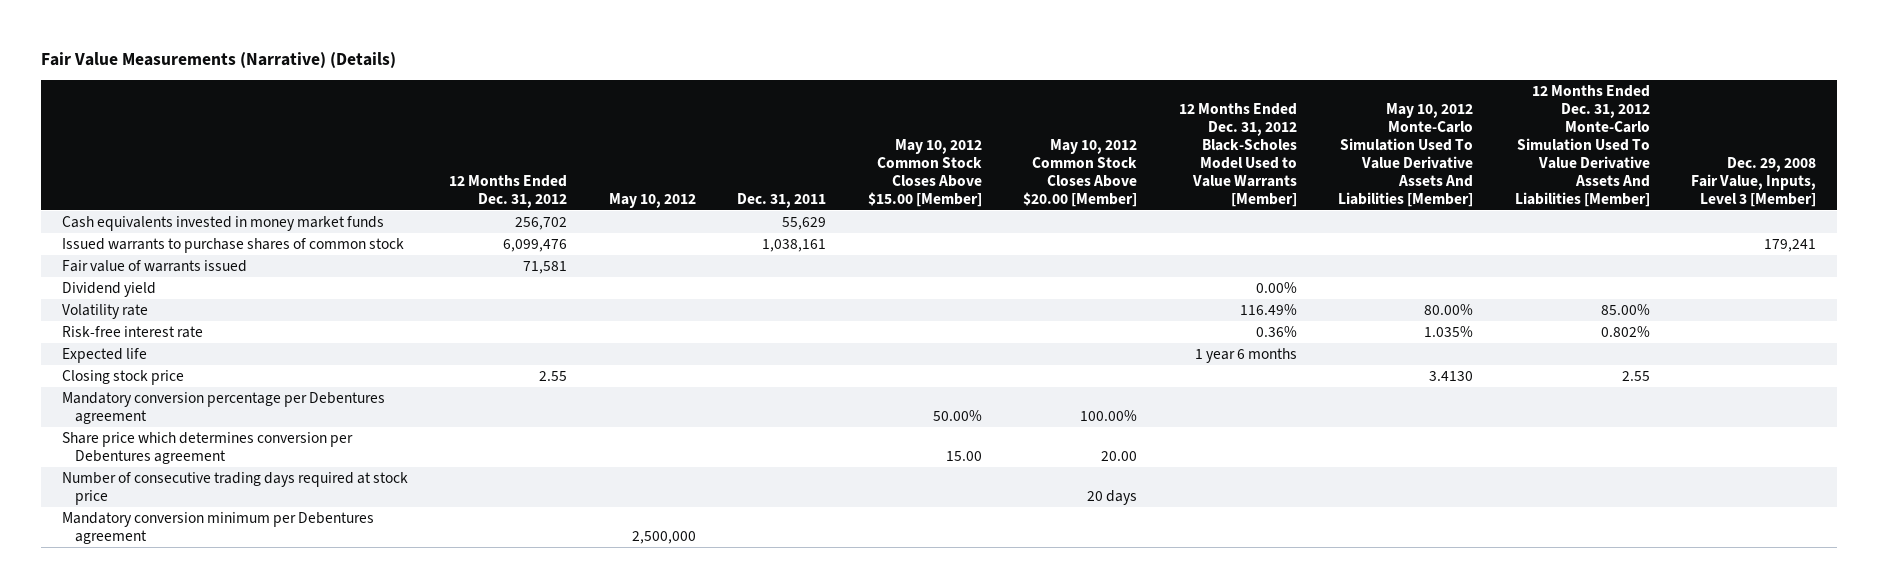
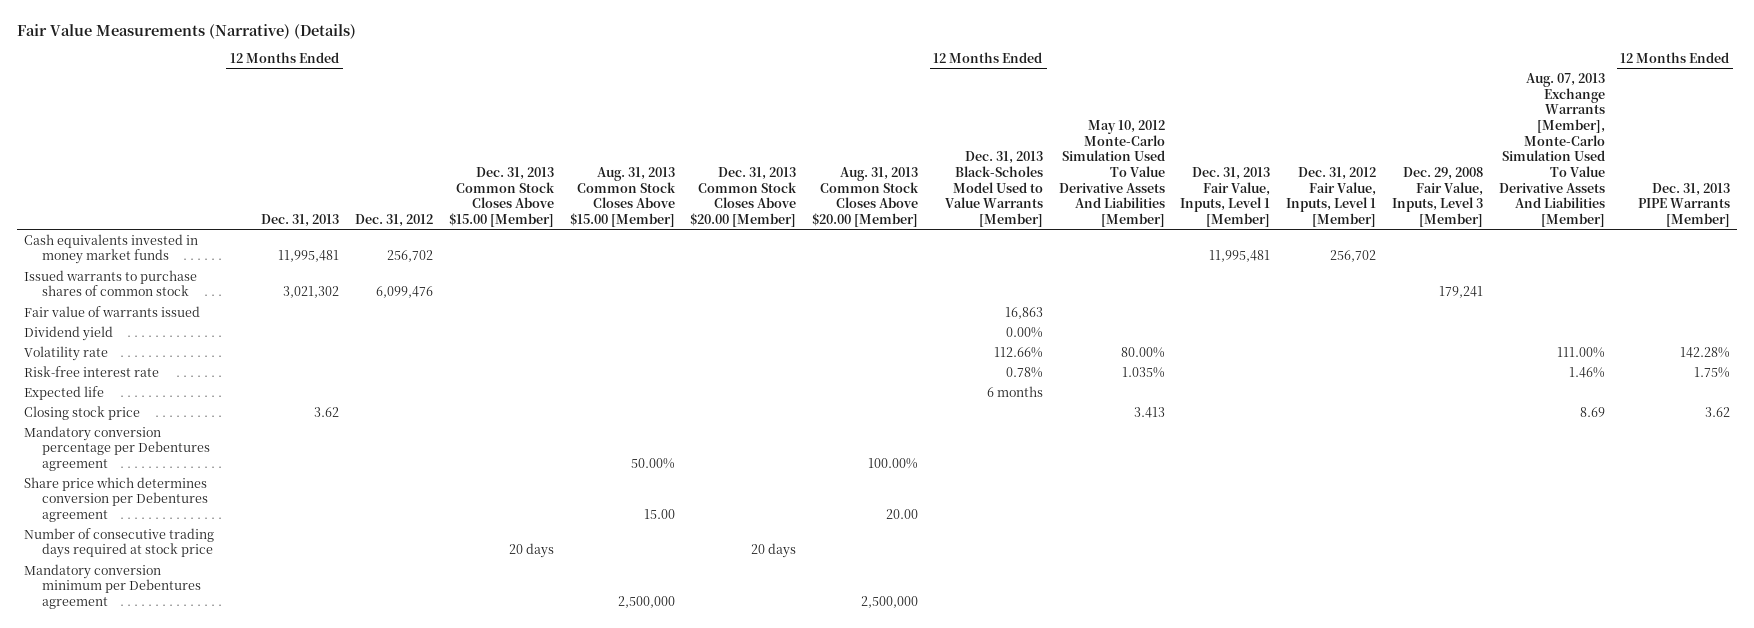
- | 12 Months Ended Dec. 31, 2012 | May 10, 2012 | Dec. 31, 2011 | May 10, 2012 Common Stock Closes Above $15.00 [Member] | May 10, 2012 Common Stock Closes Above $20.00 [Member] | 12 Months Ended Dec. 31, 2012 Black-Scholes Model Used to Value Warrants [Member] | May 10, 2012 Monte-Carlo Simulation Used To Value Derivative Assets And Liabilities [Member] | 12 Months Ended Dec. 31, 2012 Monte-Carlo Simulation Used To Value Derivative Assets And Liabilities [Member] | Dec. 29, 2008 Fair Value, Inputs, Level 3 [Member]
+ | 12 Months Ended Dec. 31, 2013 | Dec. 31, 2012 | Dec. 31, 2013 Common Stock Closes Above $15.00 [Member] | Aug. 31, 2013 Common Stock Closes Above $15.00 [Member] | Dec. 31, 2013 Common Stock Closes Above $20.00 [Member] | Aug. 31, 2013 Common Stock Closes Above $20.00 [Member] | 12 Months Ended Dec. 31, 2013 Black-Scholes Model Used to Value Warrants [Member] | May 10, 2012 Monte-Carlo Simulation Used To Value Derivative Assets And Liabilities [Member] | Dec. 31, 2013 Fair Value, Inputs, Level 1 [Member] | Dec. 31, 2012 Fair Value, Inputs, Level 1 [Member] | Dec. 29, 2008 Fair Value, Inputs, Level 3 [Member] | Aug. 07, 2013 Exchange Warrants [Member], Monte-Carlo Simulation Used To Value Derivative Assets And Liabilities [Member] | 12 Months Ended Dec. 31, 2013 PIPE Warrants [Member]
- Closing stock price | 2.55 | | | | | | 3.4130 | 2.55 |
+ Closing stock price | 3.62 | | | | | | | 3.413 | | | | 8.69 | 3.62

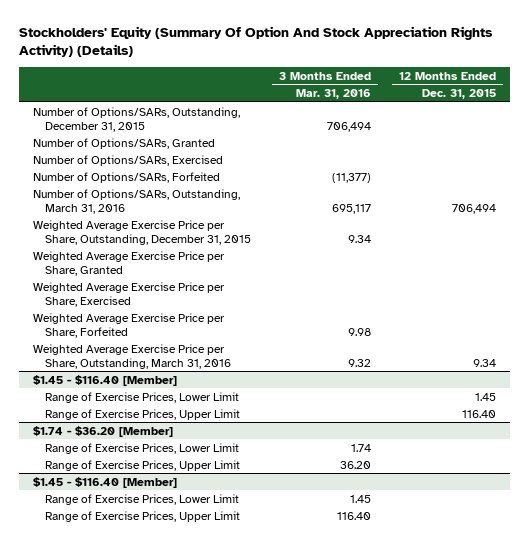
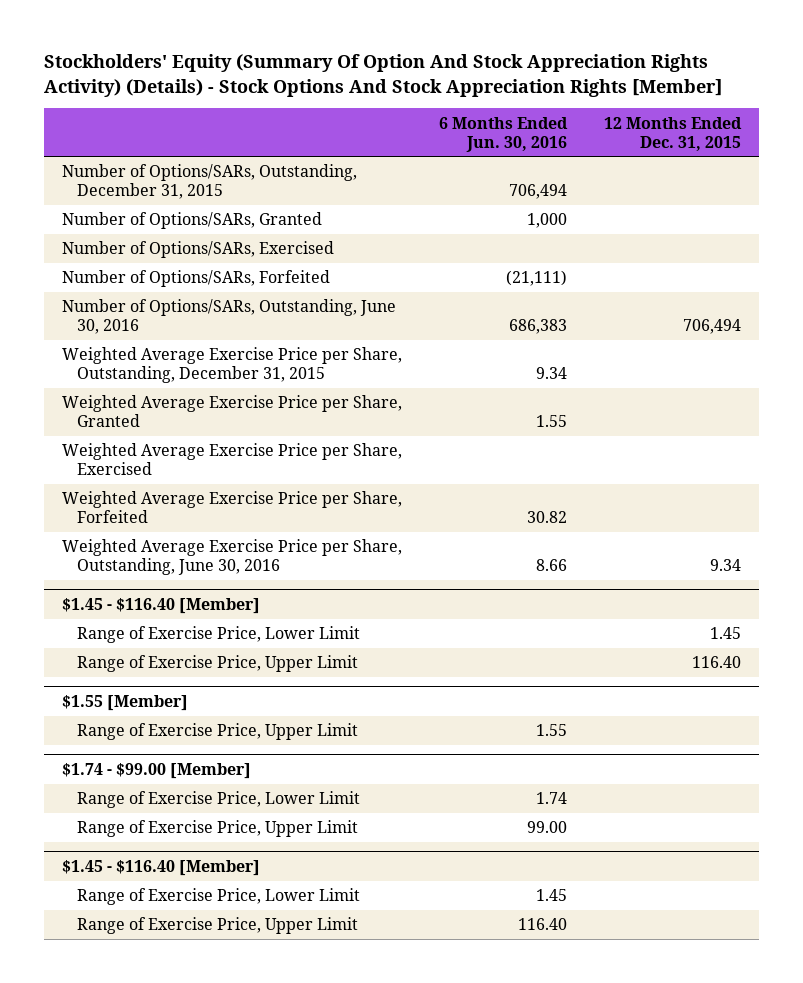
- Stockholders' Equity (Summary Of Option And Stock Appreciation Rights Activity) (Details)
+ Stockholders' Equity (Summary Of Option And Stock Appreciation Rights Activity) (Details) - Stock Options And Stock Appreciation Rights [Member]
- | 3 Months Ended Mar. 31, 2016 | 12 Months Ended Dec. 31, 2015
+ | 6 Months Ended Jun. 30, 2016 | 12 Months Ended Dec. 31, 2015
- Number of Options/SARs, Outstanding, March 31, 2016 | 695,117 | 706,494
+ Number of Options/SARs, Outstanding, June 30, 2016 | 686,383 | 706,494
- Weighted Average Exercise Price per Share, Outstanding, March 31, 2016 | 9.32 | 9.34
+ Weighted Average Exercise Price per Share, Outstanding, June 30, 2016 | 8.66 | 9.34
@ $1.45 - $116.40 [Member]
- Range of Exercise Prices, Lower Limit | | 1.45
- Range of Exercise Prices, Upper Limit | | 116.40
- $1.74 - $36.20 [Member]
- Range of Exercise Prices, Lower Limit | 1.74 |
- Range of Exercise Prices, Upper Limit | 36.20 |
@ $1.45 - $116.40 [Member]
+ Range of Exercise Price, Lower Limit | | 1.45
+ Range of Exercise Price, Upper Limit | | 116.40
+ $1.55 [Member]
+ Range of Exercise Price, Upper Limit | 1.55 |
+ $1.74 - $99.00 [Member]
+ Range of Exercise Price, Lower Limit | 1.74 |
+ Range of Exercise Price, Upper Limit | 99.00 |
@ $1.45 - $116.40 [Member]
- Range of Exercise Prices, Lower Limit | 1.45 |
- Range of Exercise Prices, Upper Limit | 116.40 |
+ Range of Exercise Price, Lower Limit | 1.45 |
+ Range of Exercise Price, Upper Limit | 116.40 |

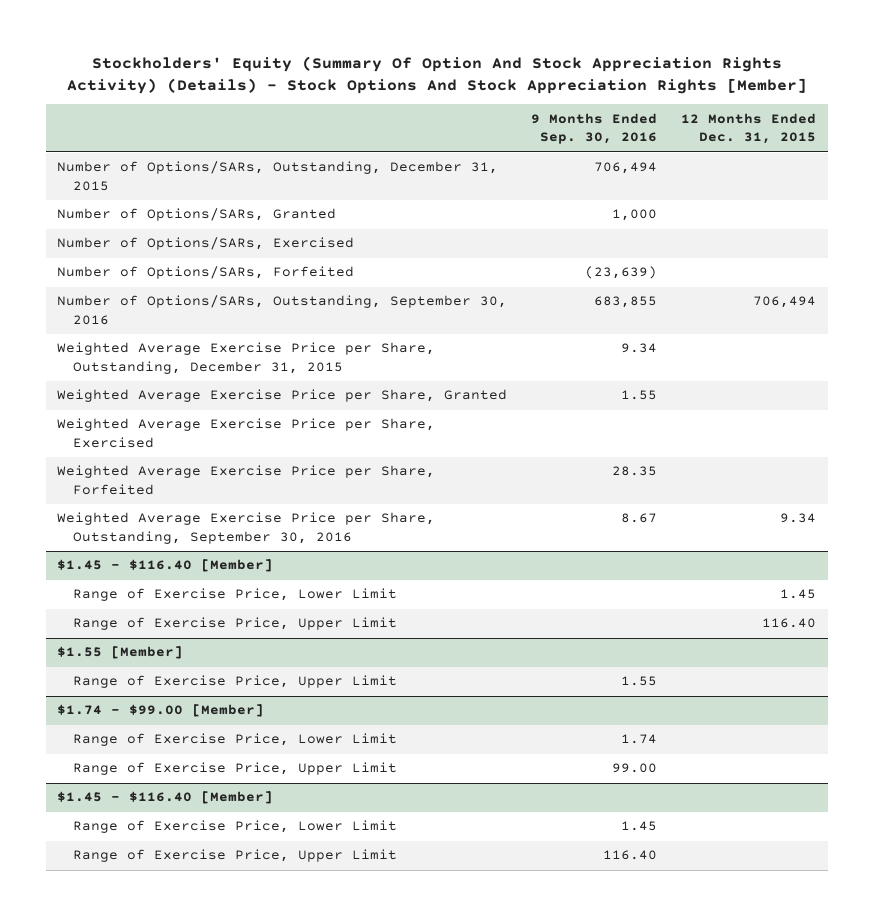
- | 6 Months Ended Jun. 30, 2016 | 12 Months Ended Dec. 31, 2015
+ | 9 Months Ended Sep. 30, 2016 | 12 Months Ended Dec. 31, 2015
- Number of Options/SARs, Outstanding, June 30, 2016 | 686,383 | 706,494
+ Number of Options/SARs, Outstanding, September 30, 2016 | 683,855 | 706,494
- Weighted Average Exercise Price per Share, Outstanding, June 30, 2016 | 8.66 | 9.34
+ Weighted Average Exercise Price per Share, Outstanding, September 30, 2016 | 8.67 | 9.34

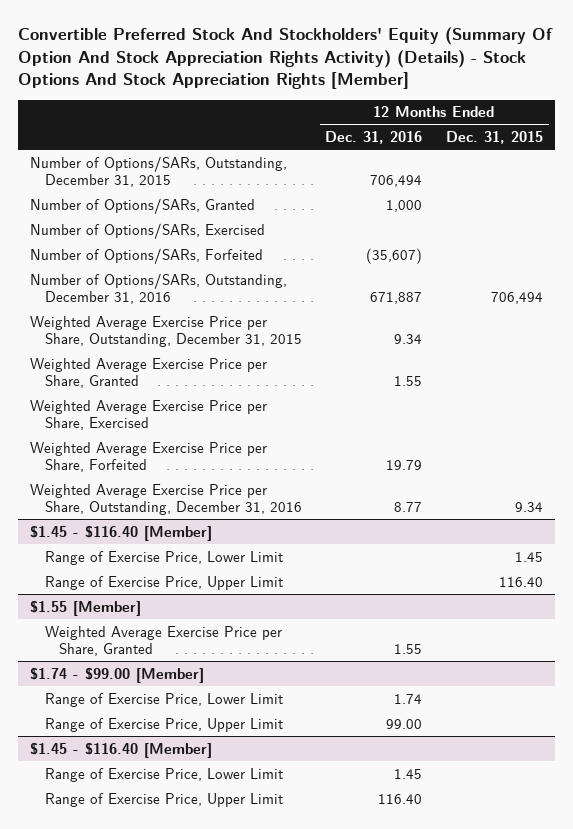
- Stockholders' Equity (Summary Of Option And Stock Appreciation Rights Activity) (Details) - Stock Options And Stock Appreciation Rights [Member]
+ Convertible Preferred Stock And Stockholders' Equity (Summary Of Option And Stock Appreciation Rights Activity) (Details) - Stock Options And Stock Appreciation Rights [Member]
- | 9 Months Ended Sep. 30, 2016 | 12 Months Ended Dec. 31, 2015
+ | 12 Months Ended Dec. 31, 2016 | 12 Months Ended Dec. 31, 2015
- Number of Options/SARs, Outstanding, September 30, 2016 | 683,855 | 706,494
+ Number of Options/SARs, Outstanding, December 31, 2016 | 671,887 | 706,494
- Weighted Average Exercise Price per Share, Outstanding, September 30, 2016 | 8.67 | 9.34
+ Weighted Average Exercise Price per Share, Outstanding, December 31, 2016 | 8.77 | 9.34
@ $1.55 [Member]
- Range of Exercise Price, Upper Limit | 1.55 |
+ Weighted Average Exercise Price per Share, Granted | 1.55 |

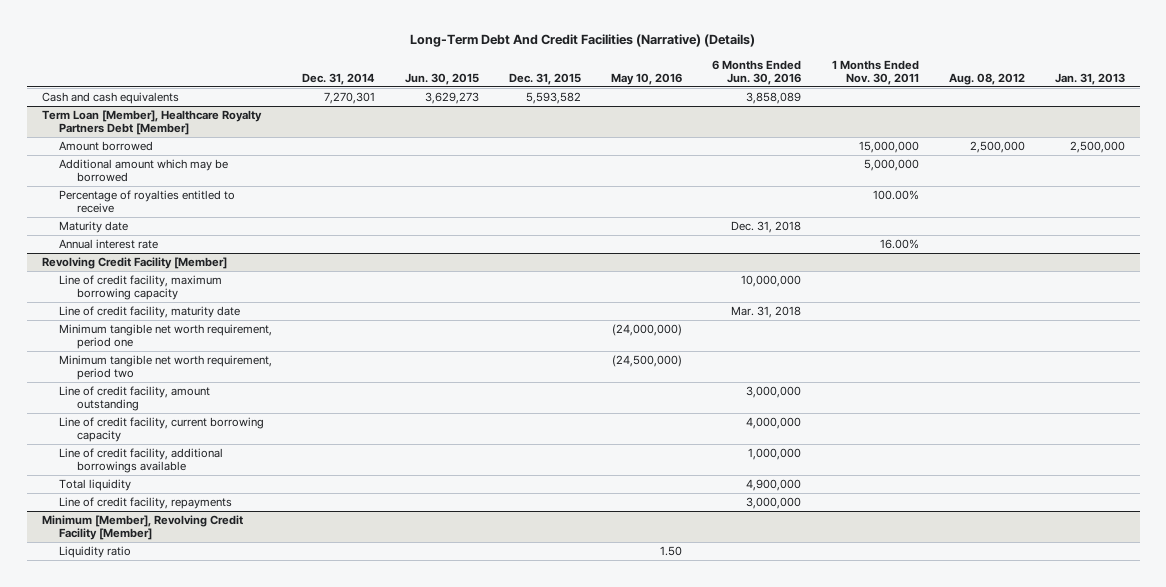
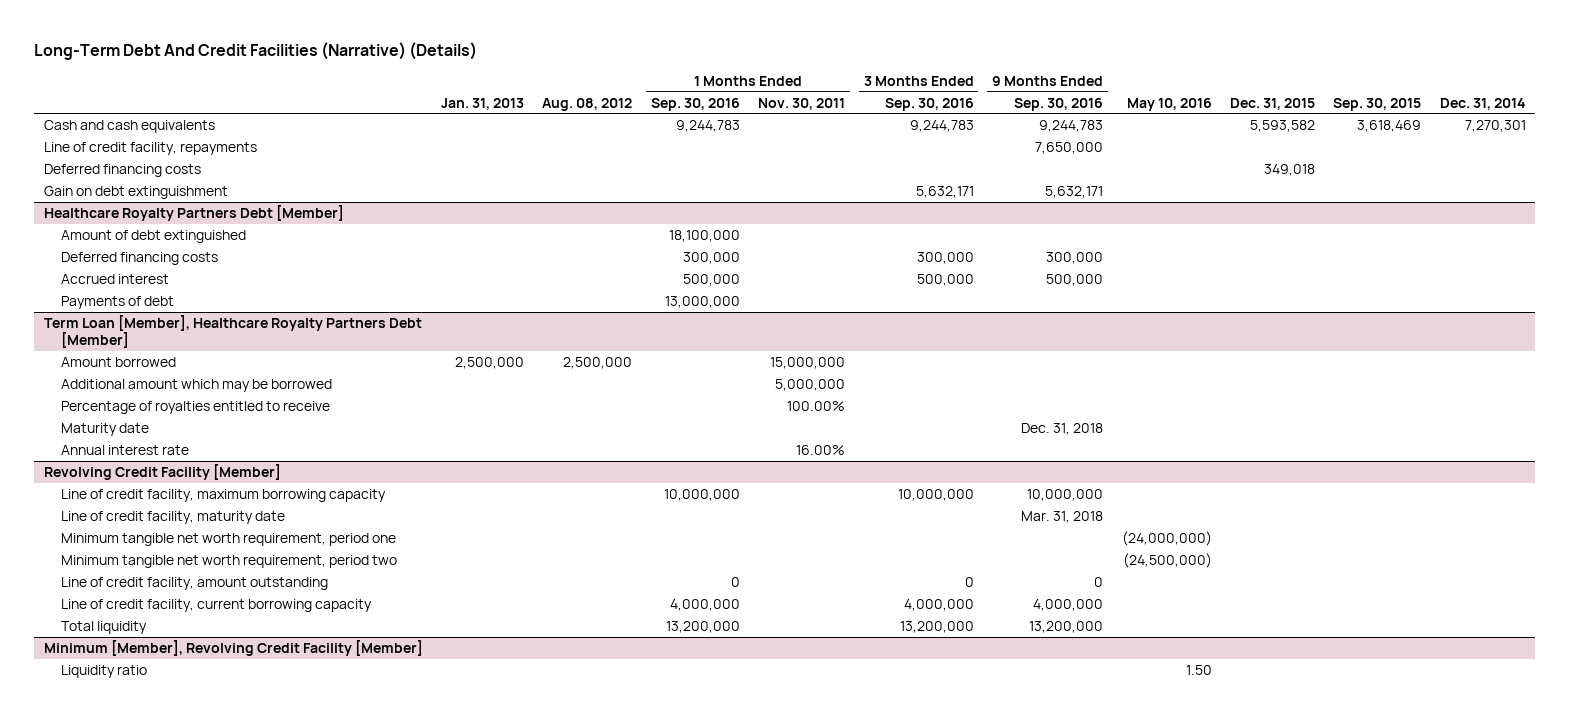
- | Dec. 31, 2014 | Jun. 30, 2015 | Dec. 31, 2015 | May 10, 2016 | 6 Months Ended Jun. 30, 2016 | 1 Months Ended Nov. 30, 2011 | Aug. 08, 2012 | Jan. 31, 2013
+ | Jan. 31, 2013 | Aug. 08, 2012 | 1 Months Ended Sep. 30, 2016 | 1 Months Ended Nov. 30, 2011 | 3 Months Ended Sep. 30, 2016 | 9 Months Ended Sep. 30, 2016 | May 10, 2016 | Dec. 31, 2015 | Sep. 30, 2015 | Dec. 31, 2014
+ Line of credit facility, repayments | | | | | | 7,650,000 | | | |
+ Deferred financing costs | | | | | | | | 349,018 | |
+ Gain on debt extinguishment | | | | | 5,632,171 | 5,632,171 | | | |
+ Healthcare Royalty Partners Debt [Member]
+ Amount of debt extinguished | | | 18,100,000 | | | | | | |
+ Deferred financing costs | | | 300,000 | | 300,000 | 300,000 | | | |
+ Accrued interest | | | 500,000 | | 500,000 | 500,000 | | | |
+ Payments of debt | | | 13,000,000 | | | | | | |
@ Revolving Credit Facility [Member]
- Line of credit facility, additional borrowings available | | | | | 1,000,000 | | |
- Line of credit facility, repayments | | | | | 3,000,000 | | |

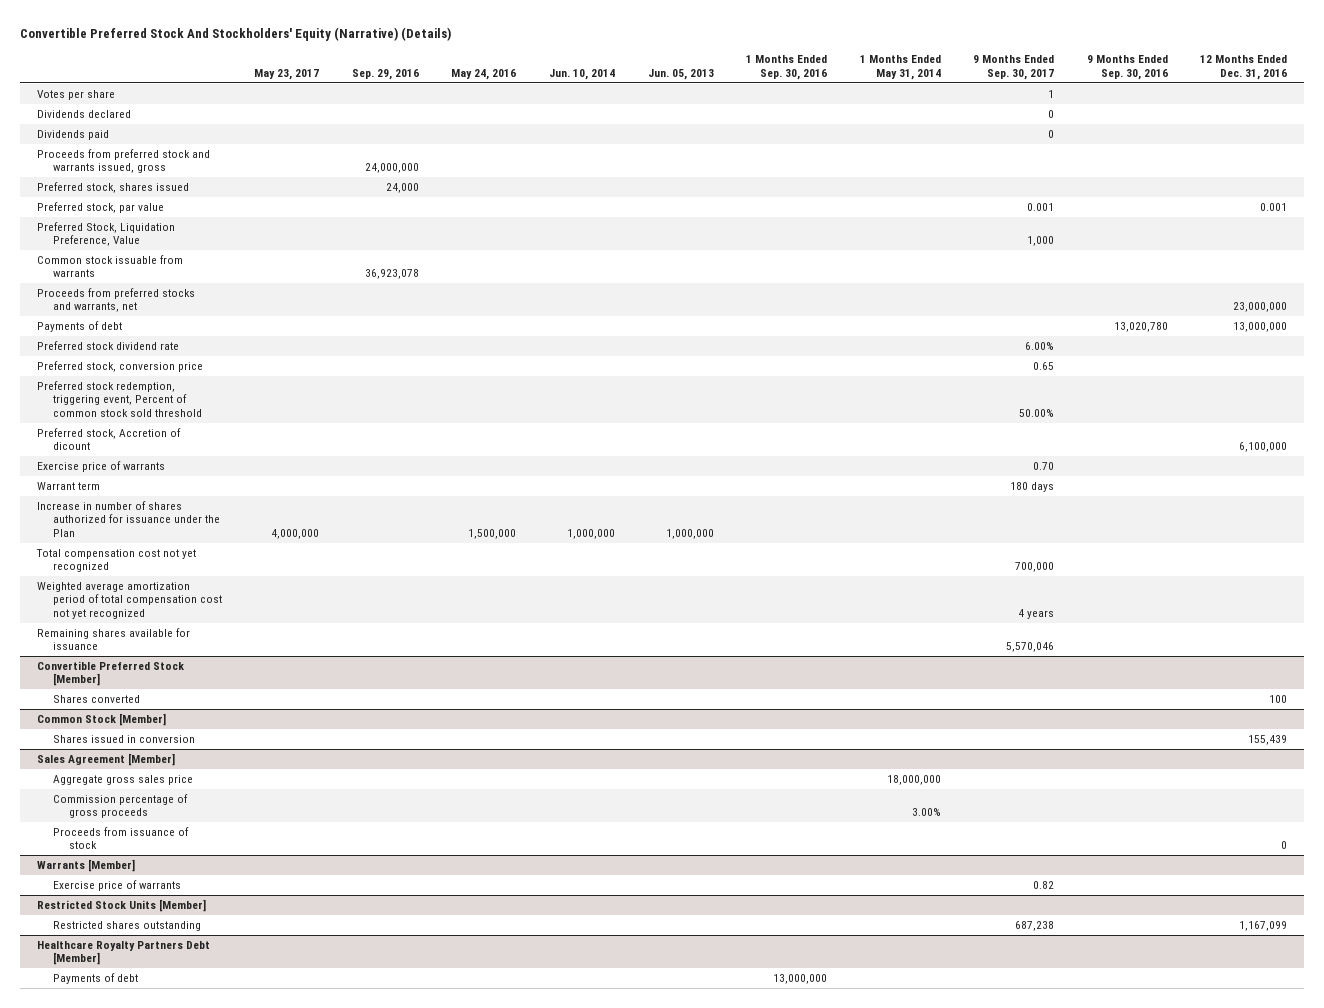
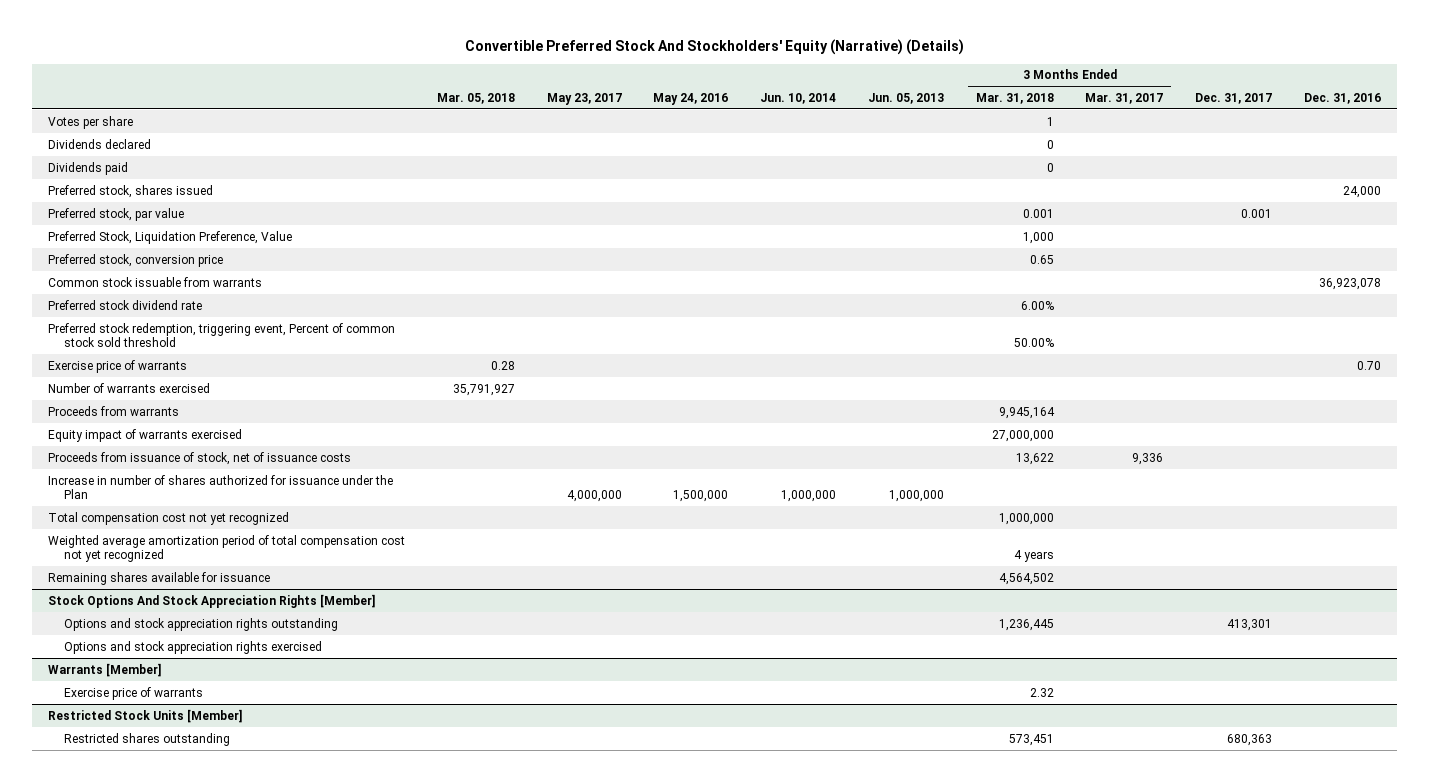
- | May 23, 2017 | Sep. 29, 2016 | May 24, 2016 | Jun. 10, 2014 | Jun. 05, 2013 | 1 Months Ended Sep. 30, 2016 | 1 Months Ended May 31, 2014 | 9 Months Ended Sep. 30, 2017 | 9 Months Ended Sep. 30, 2016 | 12 Months Ended Dec. 31, 2016
+ | Mar. 05, 2018 | May 23, 2017 | May 24, 2016 | Jun. 10, 2014 | Jun. 05, 2013 | 3 Months Ended Mar. 31, 2018 | 3 Months Ended Mar. 31, 2017 | Dec. 31, 2017 | Dec. 31, 2016
- Proceeds from preferred stock and warrants issued, gross | | 24,000,000 | | | | | | | |
moved up: Preferred stock, conversion price | | | | | | 0.65 | | |
- Proceeds from preferred stocks and warrants, net | | | | | | | | | | 23,000,000
- Payments of debt | | | | | | | | | 13,020,780 | 13,000,000
- Preferred stock, Accretion of dicount | | | | | | | | | | 6,100,000
- Warrant term | | | | | | | | 180 days | |
+ Number of warrants exercised | 35,791,927 | | | | | | | |
+ Proceeds from warrants | | | | | | 9,945,164 | | |
+ Equity impact of warrants exercised | | | | | | 27,000,000 | | |
+ Proceeds from issuance of stock, net of issuance costs | | | | | | 13,622 | 9,336 | |
- Convertible Preferred Stock [Member]
- Shares converted | | | | | | | | | | 100
- Common Stock [Member]
- Shares issued in conversion | | | | | | | | | | 155,439
- Sales Agreement [Member]
- Aggregate gross sales price | | | | | | | 18,000,000 | | |
- Commission percentage of gross proceeds | | | | | | | 3.00% | | |
- Proceeds from issuance of stock | | | | | | | | | | 0
+ Stock Options And Stock Appreciation Rights [Member]
+ Options and stock appreciation rights outstanding | | | | | | 1,236,445 | | 413,301 |
+ Options and stock appreciation rights exercised
- Healthcare Royalty Partners Debt [Member]
- Payments of debt | | | | | | 13,000,000 | | | |

